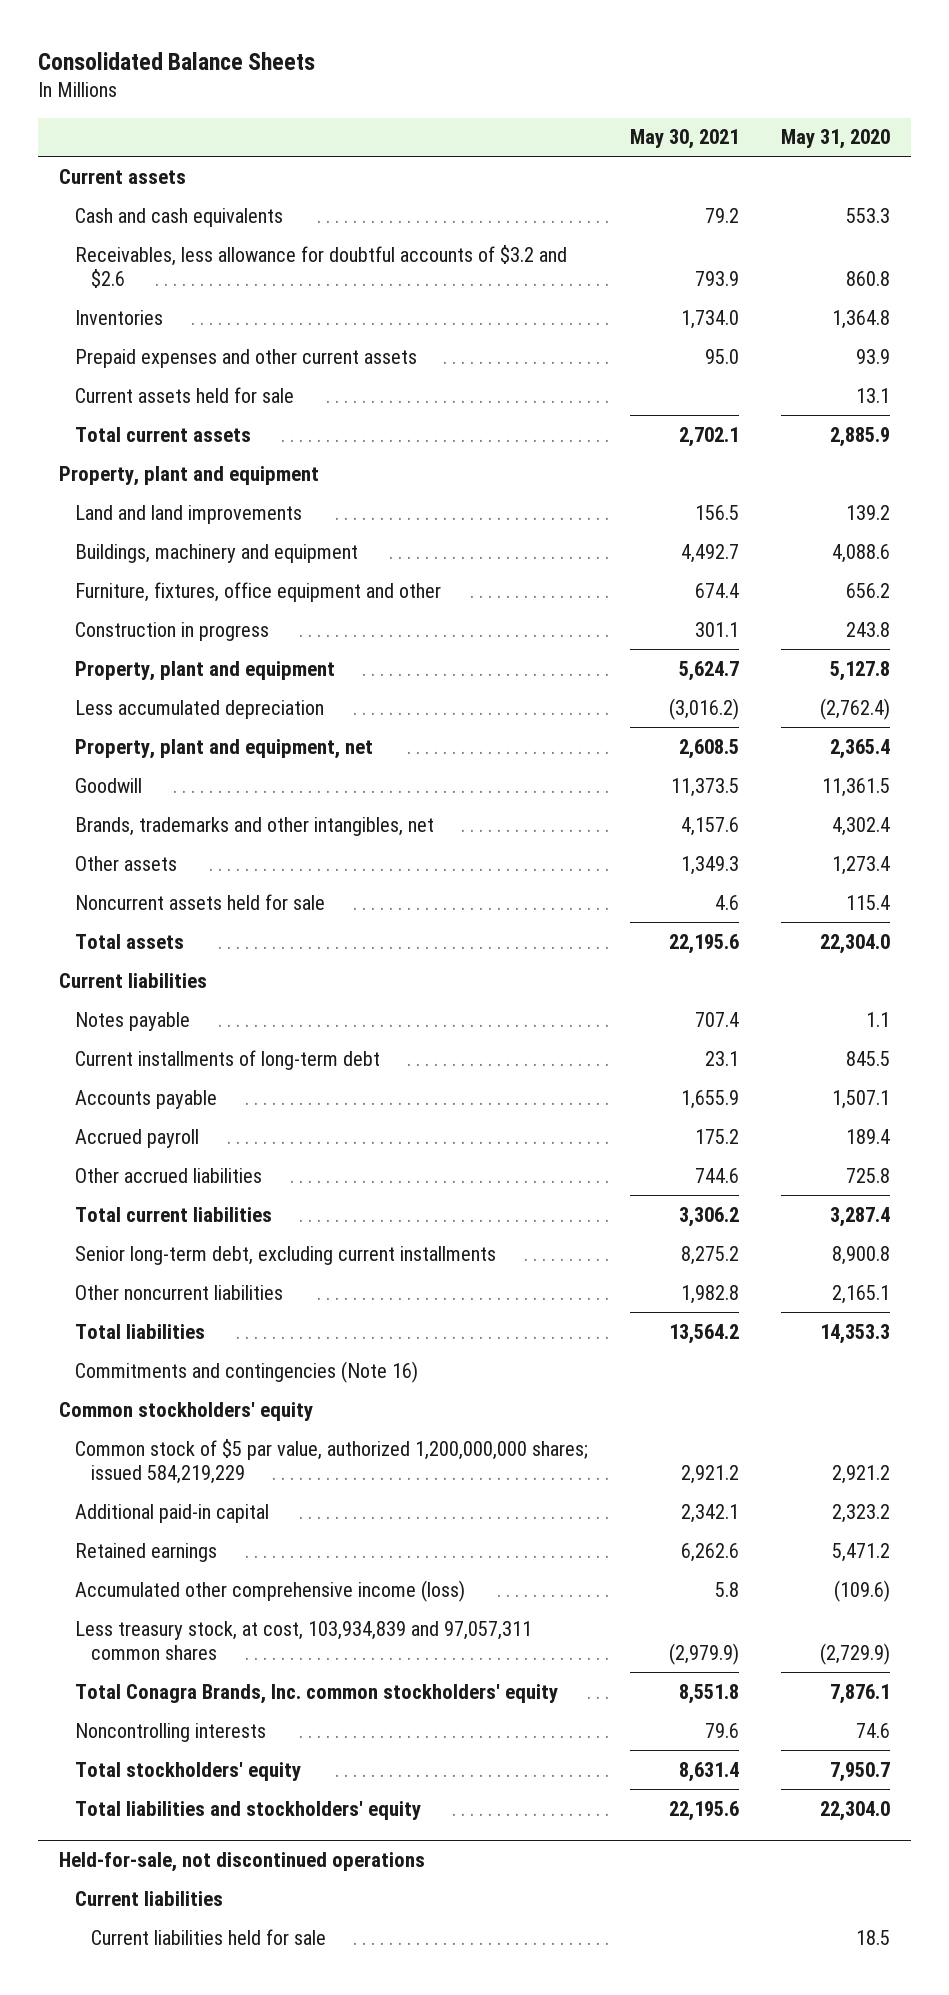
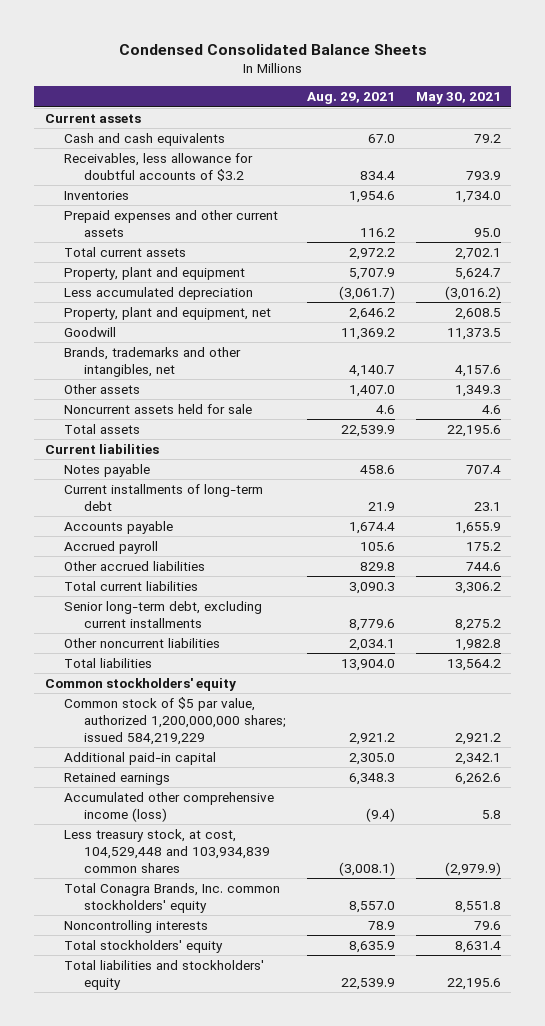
- Consolidated Balance Sheets
+ Condensed Consolidated Balance Sheets
- | May 30, 2021 | May 31, 2020
+ | Aug. 29, 2021 | May 30, 2021
- Receivables, less allowance for doubtful accounts of $3.2 and $2.6 | 793.9 | 860.8
+ Receivables, less allowance for doubtful accounts of $3.2 | 834.4 | 793.9
- Current assets held for sale | | 13.1
- Property, plant and equipment
- Land and land improvements | 156.5 | 139.2
- Buildings, machinery and equipment | 4,492.7 | 4,088.6
- Furniture, fixtures, office equipment and other | 674.4 | 656.2
- Construction in progress | 301.1 | 243.8
- Commitments and contingencies (Note 16)
- Less treasury stock, at cost, 103,934,839 and 97,057,311 common shares | (2,979.9) | (2,729.9)
+ Less treasury stock, at cost, 104,529,448 and 103,934,839 common shares | (3,008.1) | (2,979.9)
- Held-for-sale, not discontinued operations
- Current liabilities
- Current liabilities held for sale | | 18.5

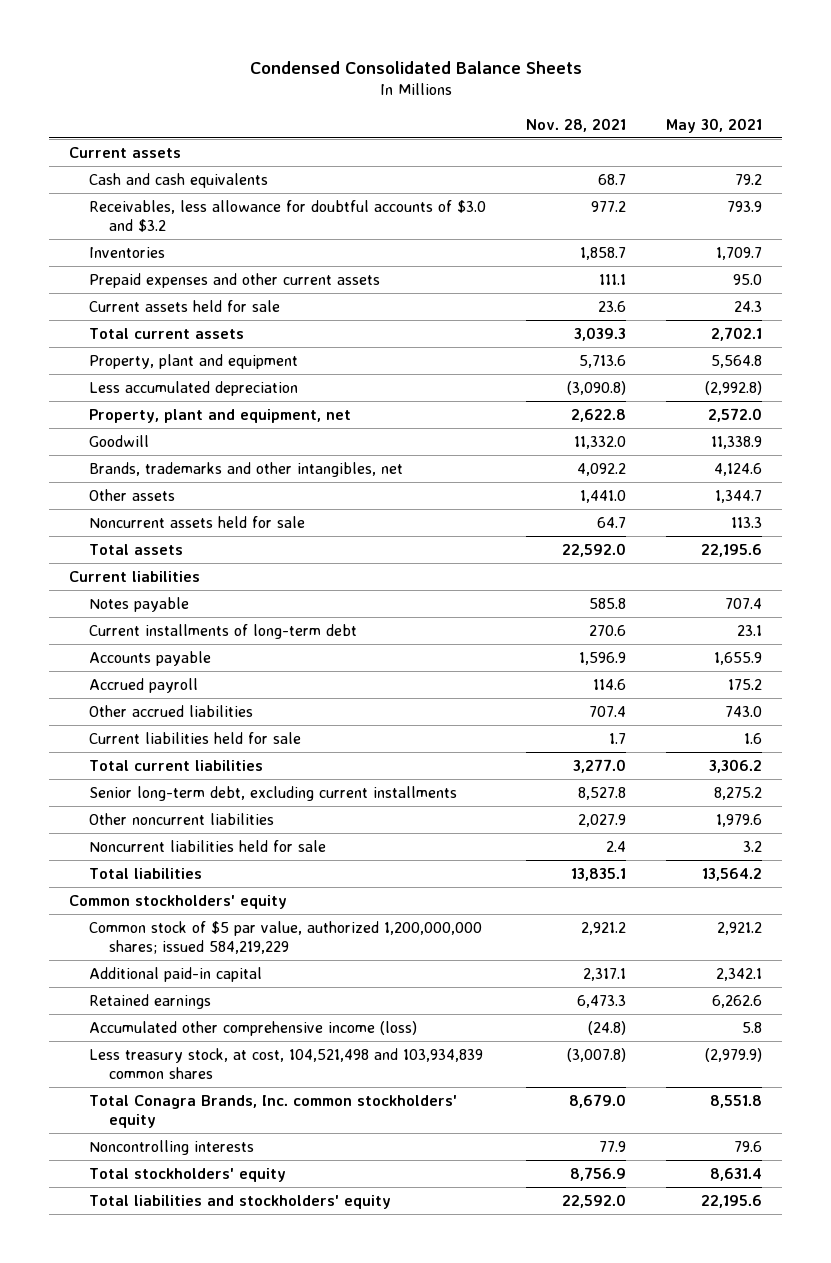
- | Aug. 29, 2021 | May 30, 2021
+ | Nov. 28, 2021 | May 30, 2021
- Receivables, less allowance for doubtful accounts of $3.2 | 834.4 | 793.9
- Inventories | 1,954.6 | 1,734.0
+ Receivables, less allowance for doubtful accounts of $3.0 and $3.2 | 977.2 | 793.9
+ Inventories | 1,858.7 | 1,709.7
+ Current assets held for sale | 23.6 | 24.3
- Property, plant and equipment | 5,707.9 | 5,624.7
- Less accumulated depreciation | (3,061.7) | (3,016.2)
- Property, plant and equipment, net | 2,646.2 | 2,608.5
- Goodwill | 11,369.2 | 11,373.5
- Brands, trademarks and other intangibles, net | 4,140.7 | 4,157.6
- Other assets | 1,407.0 | 1,349.3
- Noncurrent assets held for sale | 4.6 | 4.6
+ Property, plant and equipment | 5,713.6 | 5,564.8
+ Less accumulated depreciation | (3,090.8) | (2,992.8)
+ Property, plant and equipment, net | 2,622.8 | 2,572.0
+ Goodwill | 11,332.0 | 11,338.9
+ Brands, trademarks and other intangibles, net | 4,092.2 | 4,124.6
+ Other assets | 1,441.0 | 1,344.7
+ Noncurrent assets held for sale | 64.7 | 113.3
- Other accrued liabilities | 829.8 | 744.6
+ Other accrued liabilities | 707.4 | 743.0
+ Current liabilities held for sale | 1.7 | 1.6
- Other noncurrent liabilities | 2,034.1 | 1,982.8
+ Other noncurrent liabilities | 2,027.9 | 1,979.6
+ Noncurrent liabilities held for sale | 2.4 | 3.2
- Less treasury stock, at cost, 104,529,448 and 103,934,839 common shares | (3,008.1) | (2,979.9)
+ Less treasury stock, at cost, 104,521,498 and 103,934,839 common shares | (3,007.8) | (2,979.9)

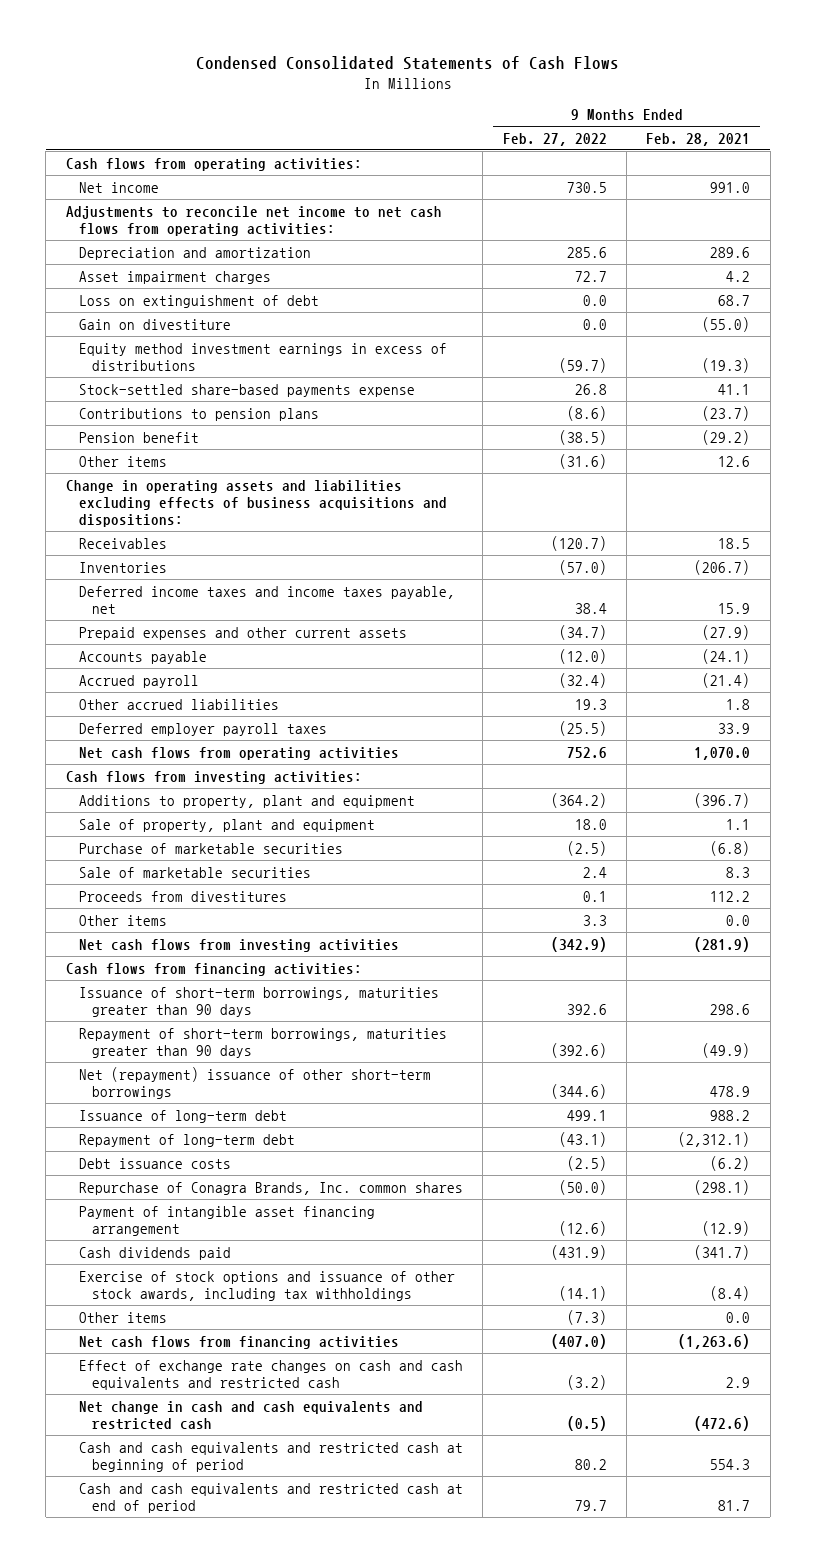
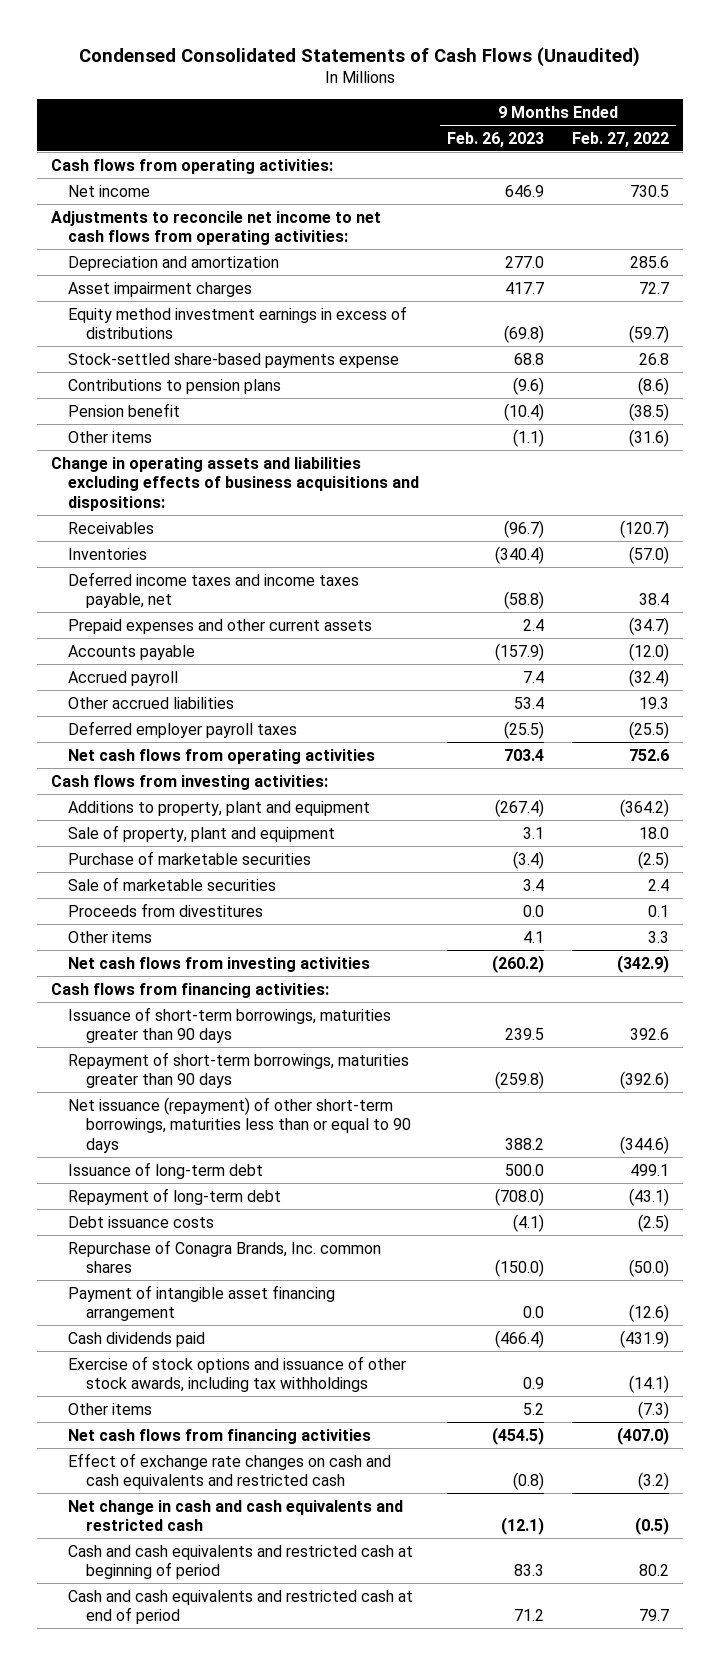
- Condensed Consolidated Statements of Cash Flows
+ Condensed Consolidated Statements of Cash Flows (Unaudited)
- | 9 Months Ended Feb. 27, 2022 | 9 Months Ended Feb. 28, 2021
+ | 9 Months Ended Feb. 26, 2023 | 9 Months Ended Feb. 27, 2022
- Loss on extinguishment of debt | 0.0 | 68.7
- Gain on divestiture | 0.0 | (55.0)
- Net (repayment) issuance of other short-term borrowings | (344.6) | 478.9
+ Net issuance (repayment) of other short-term borrowings, maturities less than or equal to 90 days | 388.2 | (344.6)

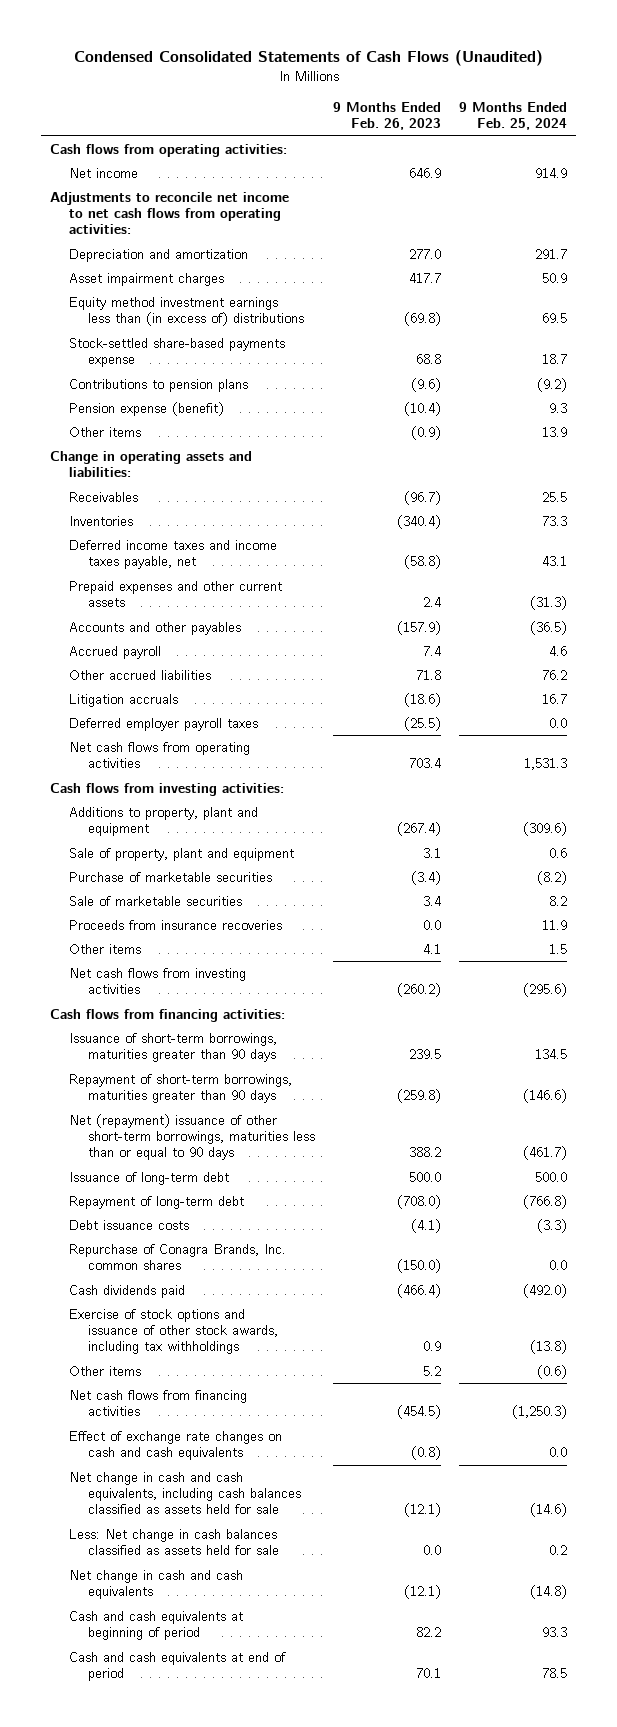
- | 9 Months Ended Feb. 26, 2023 | 9 Months Ended Feb. 27, 2022
+ | 9 Months Ended Feb. 26, 2023 | 9 Months Ended Feb. 25, 2024
- Equity method investment earnings in excess of distributions | (69.8) | (59.7)
+ Equity method investment earnings less than (in excess of) distributions | (69.8) | 69.5
- Pension benefit | (10.4) | (38.5)
- Other items | (1.1) | (31.6)
- Change in operating assets and liabilities excluding effects of business acquisitions and dispositions:
+ Pension expense (benefit) | (10.4) | 9.3
+ Other items | (0.9) | 13.9
+ Change in operating assets and liabilities:
- Accounts payable | (157.9) | (12.0)
+ Accounts and other payables | (157.9) | (36.5)
- Other accrued liabilities | 53.4 | 19.3
+ Other accrued liabilities | 71.8 | 76.2
+ Litigation accruals | (18.6) | 16.7
- Proceeds from divestitures | 0.0 | 0.1
+ Proceeds from insurance recoveries | 0.0 | 11.9
- Net issuance (repayment) of other short-term borrowings, maturities less than or equal to 90 days | 388.2 | (344.6)
+ Net (repayment) issuance of other short-term borrowings, maturities less than or equal to 90 days | 388.2 | (461.7)
- Payment of intangible asset financing arrangement | 0.0 | (12.6)
- Effect of exchange rate changes on cash and cash equivalents and restricted cash | (0.8) | (3.2)
- Net change in cash and cash equivalents and restricted cash | (12.1) | (0.5)
- Cash and cash equivalents and restricted cash at beginning of period | 83.3 | 80.2
- Cash and cash equivalents and restricted cash at end of period | 71.2 | 79.7
+ Effect of exchange rate changes on cash and cash equivalents | (0.8) | 0.0
+ Net change in cash and cash equivalents, including cash balances classified as assets held for sale | (12.1) | (14.6)
+ Less: Net change in cash balances classified as assets held for sale | 0.0 | 0.2
+ Net change in cash and cash equivalents | (12.1) | (14.8)
+ Cash and cash equivalents at beginning of period | 82.2 | 93.3
+ Cash and cash equivalents at end of period | 70.1 | 78.5

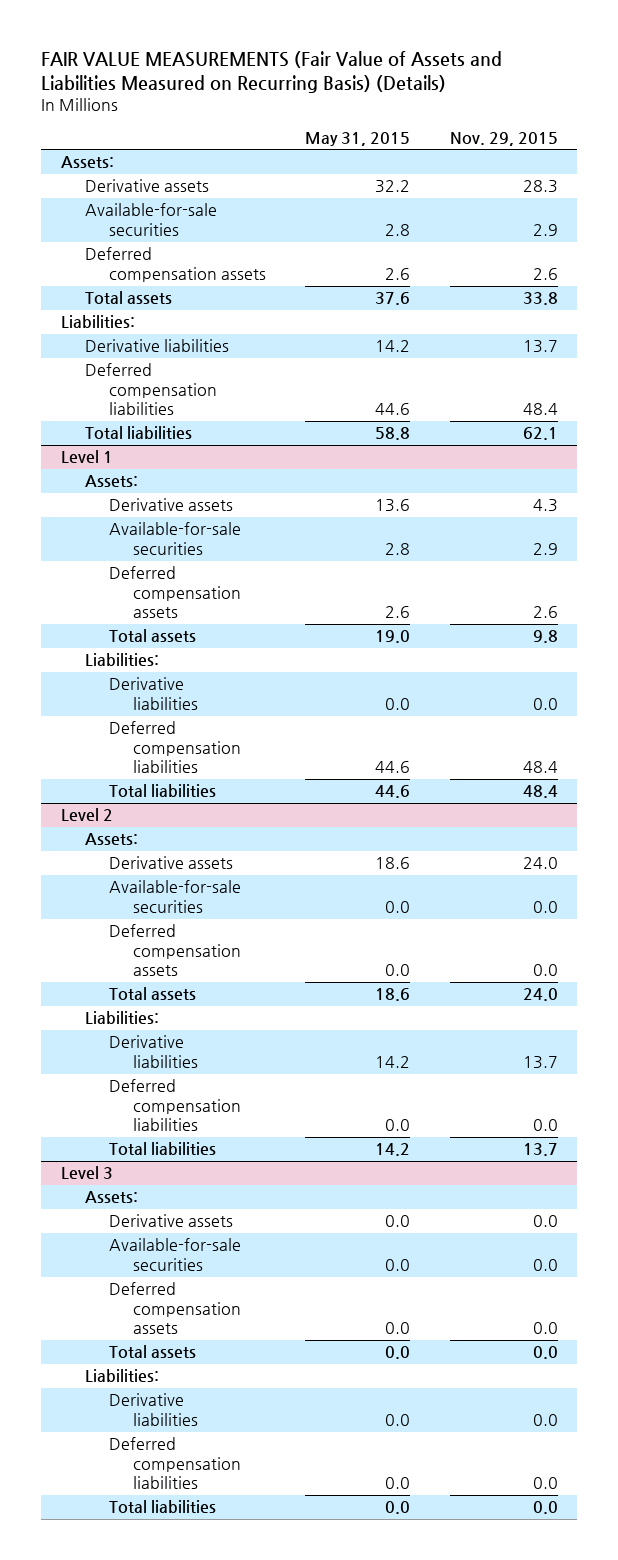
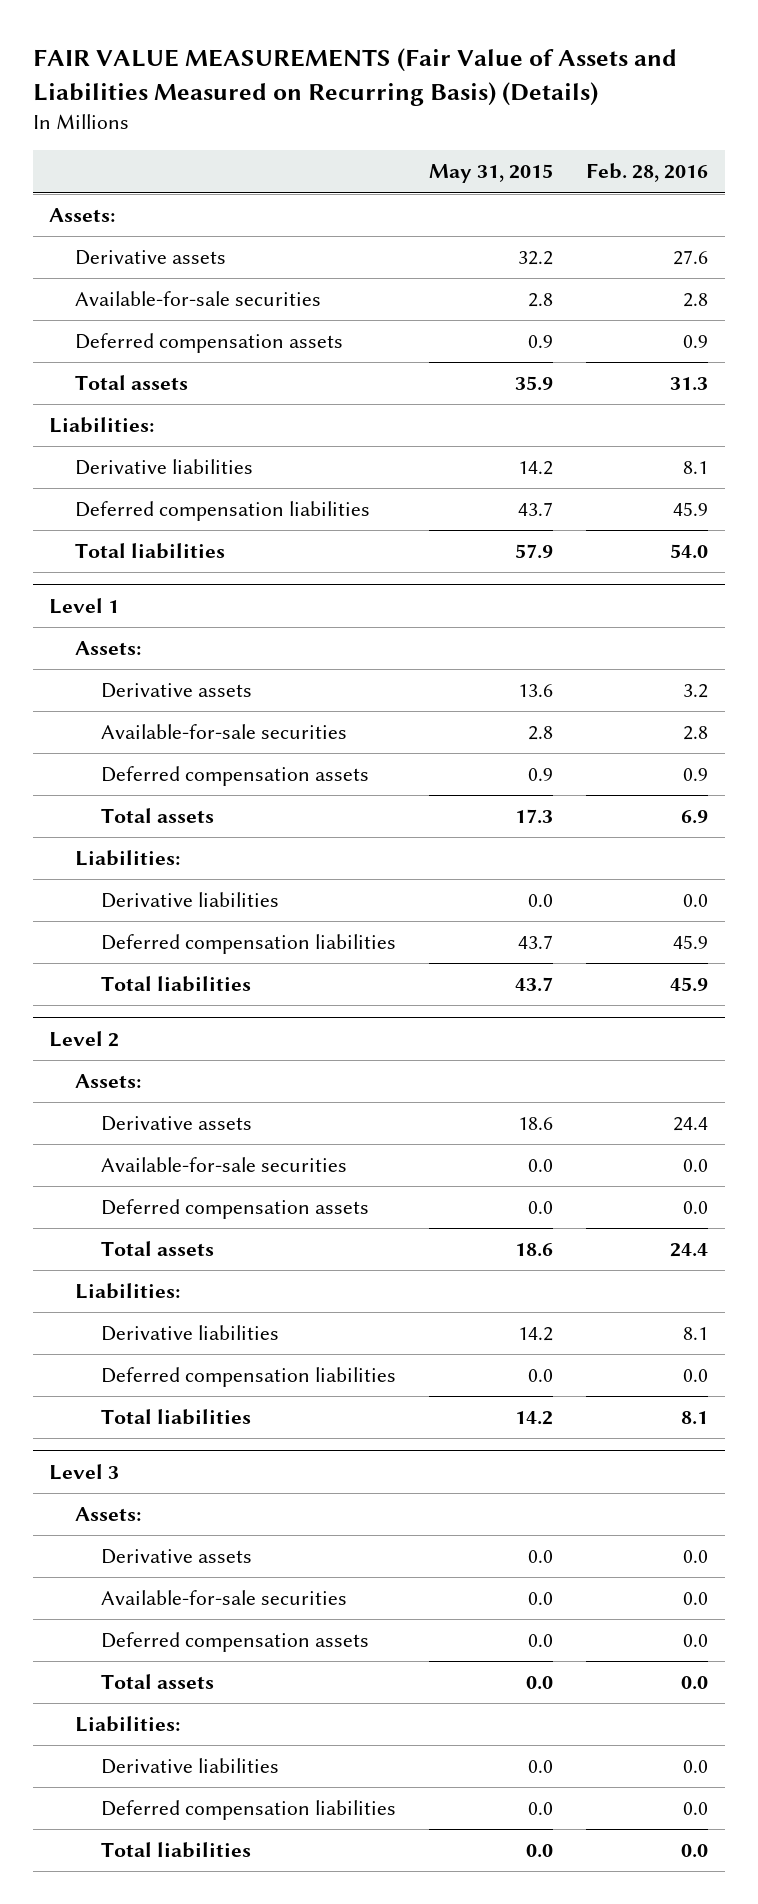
- | May 31, 2015 | Nov. 29, 2015
+ | May 31, 2015 | Feb. 28, 2016
- Deferred compensation assets | 2.6 | 2.6
- Total assets | 37.6 | 33.8
+ Deferred compensation assets | 0.9 | 0.9
+ Total assets | 35.9 | 31.3
- Deferred compensation liabilities | 44.6 | 48.4
- Total liabilities | 58.8 | 62.1
+ Deferred compensation liabilities | 43.7 | 45.9
+ Total liabilities | 57.9 | 54.0
@ Level 1
- Deferred compensation assets | 2.6 | 2.6
- Total assets | 19.0 | 9.8
+ Deferred compensation assets | 0.9 | 0.9
+ Total assets | 17.3 | 6.9
- Deferred compensation liabilities | 44.6 | 48.4
- Total liabilities | 44.6 | 48.4
+ Deferred compensation liabilities | 43.7 | 45.9
+ Total liabilities | 43.7 | 45.9

